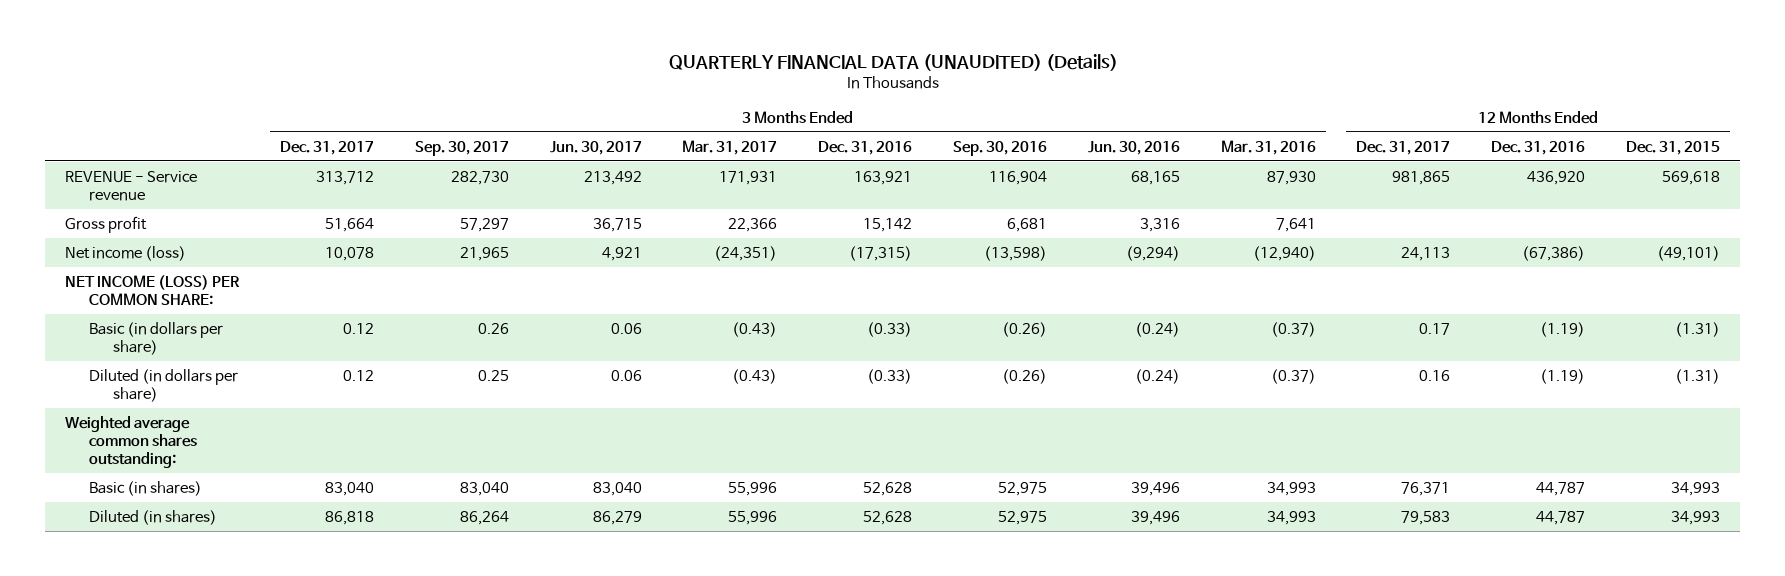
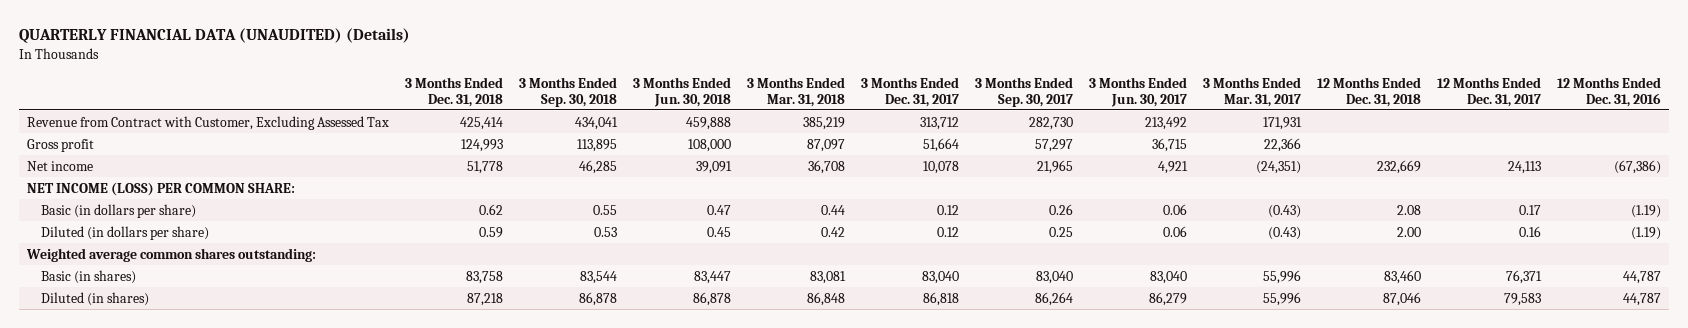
- | 3 Months Ended Dec. 31, 2017 | 3 Months Ended Sep. 30, 2017 | 3 Months Ended Jun. 30, 2017 | 3 Months Ended Mar. 31, 2017 | 3 Months Ended Dec. 31, 2016 | 3 Months Ended Sep. 30, 2016 | 3 Months Ended Jun. 30, 2016 | 3 Months Ended Mar. 31, 2016 | 12 Months Ended Dec. 31, 2017 | 12 Months Ended Dec. 31, 2016 | 12 Months Ended Dec. 31, 2015
+ | 3 Months Ended Dec. 31, 2018 | 3 Months Ended Sep. 30, 2018 | 3 Months Ended Jun. 30, 2018 | 3 Months Ended Mar. 31, 2018 | 3 Months Ended Dec. 31, 2017 | 3 Months Ended Sep. 30, 2017 | 3 Months Ended Jun. 30, 2017 | 3 Months Ended Mar. 31, 2017 | 12 Months Ended Dec. 31, 2018 | 12 Months Ended Dec. 31, 2017 | 12 Months Ended Dec. 31, 2016
- REVENUE - Service revenue | 313,712 | 282,730 | 213,492 | 171,931 | 163,921 | 116,904 | 68,165 | 87,930 | 981,865 | 436,920 | 569,618
+ Revenue from Contract with Customer, Excluding Assessed Tax | 425,414 | 434,041 | 459,888 | 385,219 | 313,712 | 282,730 | 213,492 | 171,931 | | |
- Net income (loss) | 10,078 | 21,965 | 4,921 | (24,351) | (17,315) | (13,598) | (9,294) | (12,940) | 24,113 | (67,386) | (49,101)
+ Net income | 51,778 | 46,285 | 39,091 | 36,708 | 10,078 | 21,965 | 4,921 | (24,351) | 232,669 | 24,113 | (67,386)

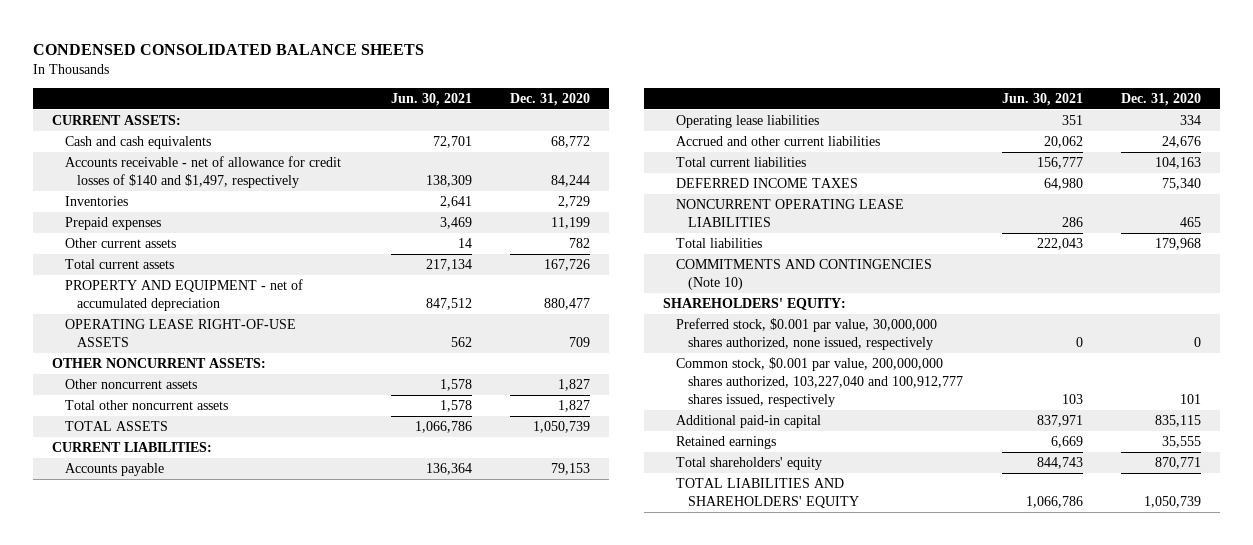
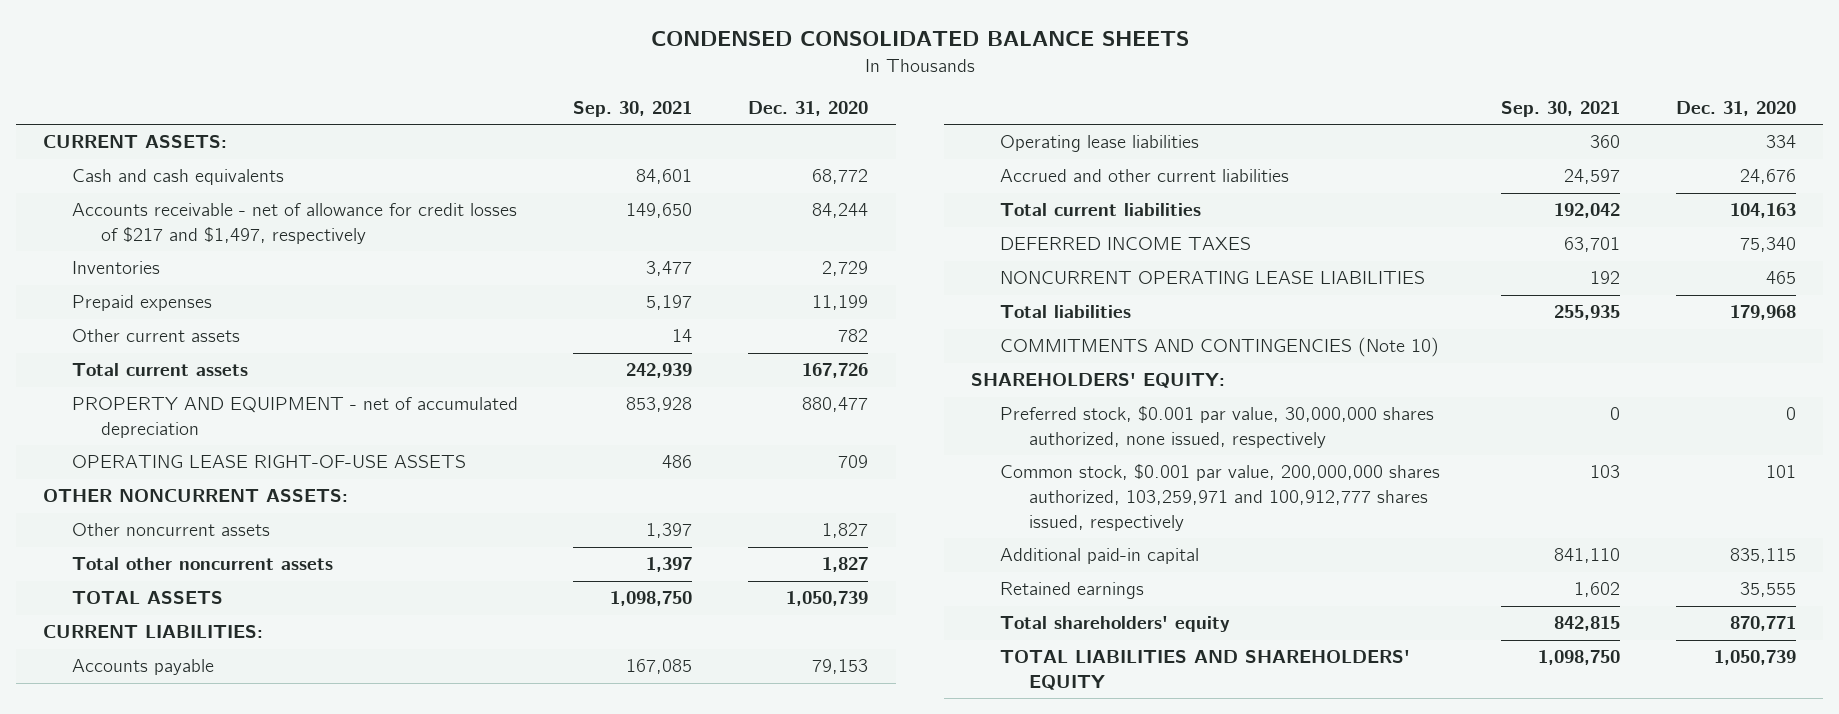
- | Jun. 30, 2021 | Dec. 31, 2020
+ | Sep. 30, 2021 | Dec. 31, 2020
- Accounts receivable - net of allowance for credit losses of $140 and $1,497, respectively | 138,309 | 84,244
+ Accounts receivable - net of allowance for credit losses of $217 and $1,497, respectively | 149,650 | 84,244
- Common stock, $0.001 par value, 200,000,000 shares authorized, 103,227,040 and 100,912,777 shares issued, respectively | 103 | 101
+ Common stock, $0.001 par value, 200,000,000 shares authorized, 103,259,971 and 100,912,777 shares issued, respectively | 103 | 101

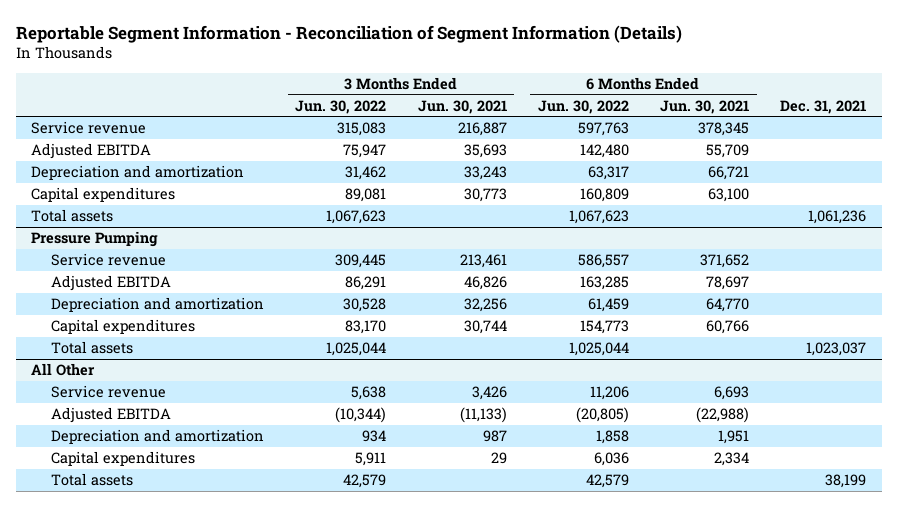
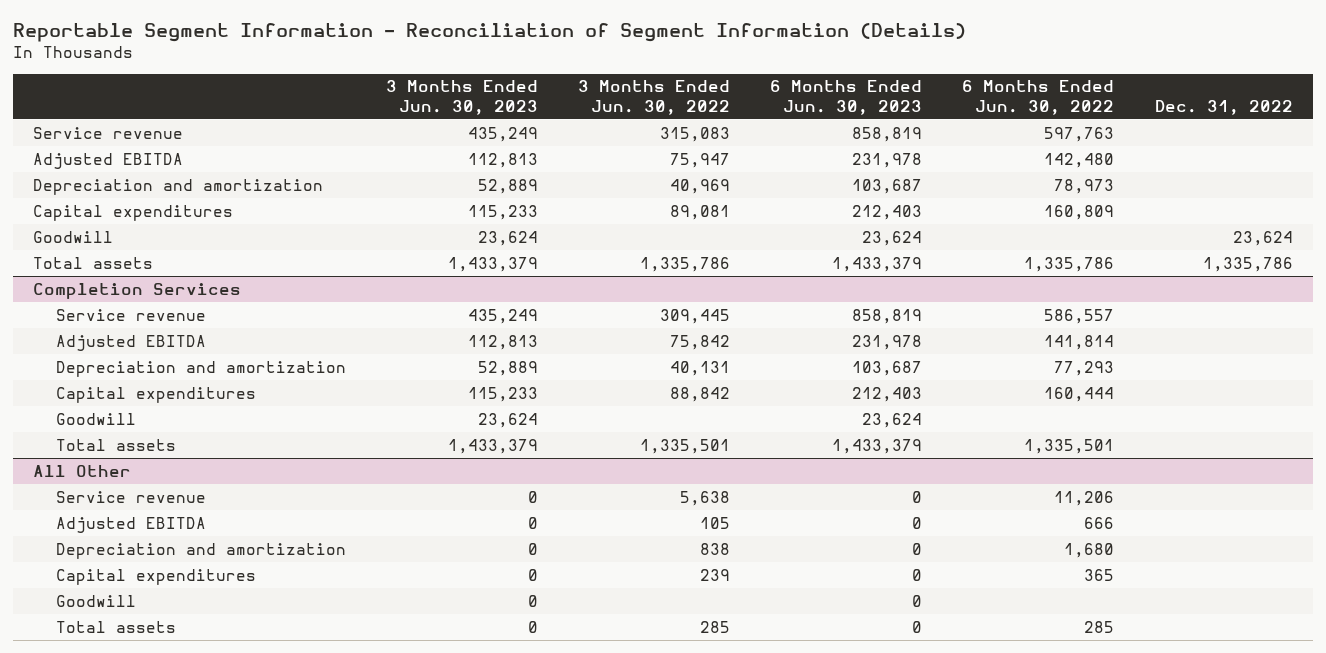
- | 3 Months Ended Jun. 30, 2022 | 3 Months Ended Jun. 30, 2021 | 6 Months Ended Jun. 30, 2022 | 6 Months Ended Jun. 30, 2021 | Dec. 31, 2021
+ | 3 Months Ended Jun. 30, 2023 | 3 Months Ended Jun. 30, 2022 | 6 Months Ended Jun. 30, 2023 | 6 Months Ended Jun. 30, 2022 | Dec. 31, 2022
- Depreciation and amortization | 31,462 | 33,243 | 63,317 | 66,721 |
+ Depreciation and amortization | 52,889 | 40,969 | 103,687 | 78,973 |
- Total assets | 1,067,623 | | 1,067,623 | | 1,061,236
- Pressure Pumping
+ Goodwill | 23,624 | | 23,624 | | 23,624
+ Total assets | 1,433,379 | 1,335,786 | 1,433,379 | 1,335,786 | 1,335,786
+ Completion Services
- Adjusted EBITDA | 86,291 | 46,826 | 163,285 | 78,697 |
- Depreciation and amortization | 30,528 | 32,256 | 61,459 | 64,770 |
- Capital expenditures | 83,170 | 30,744 | 154,773 | 60,766 |
- Total assets | 1,025,044 | | 1,025,044 | | 1,023,037
+ Adjusted EBITDA | 112,813 | 75,842 | 231,978 | 141,814 |
+ Depreciation and amortization | 52,889 | 40,131 | 103,687 | 77,293 |
+ Capital expenditures | 115,233 | 88,842 | 212,403 | 160,444 |
+ Goodwill | 23,624 | | 23,624 | |
+ Total assets | 1,433,379 | 1,335,501 | 1,433,379 | 1,335,501 |
@ All Other
- Adjusted EBITDA | (10,344) | (11,133) | (20,805) | (22,988) |
- Depreciation and amortization | 934 | 987 | 1,858 | 1,951 |
- Capital expenditures | 5,911 | 29 | 6,036 | 2,334 |
- Total assets | 42,579 | | 42,579 | | 38,199
+ Adjusted EBITDA | 0 | 105 | 0 | 666 |
+ Depreciation and amortization | 0 | 838 | 0 | 1,680 |
+ Capital expenditures | 0 | 239 | 0 | 365 |
+ Goodwill | 0 | | 0 | |
+ Total assets | 0 | 285 | 0 | 285 |

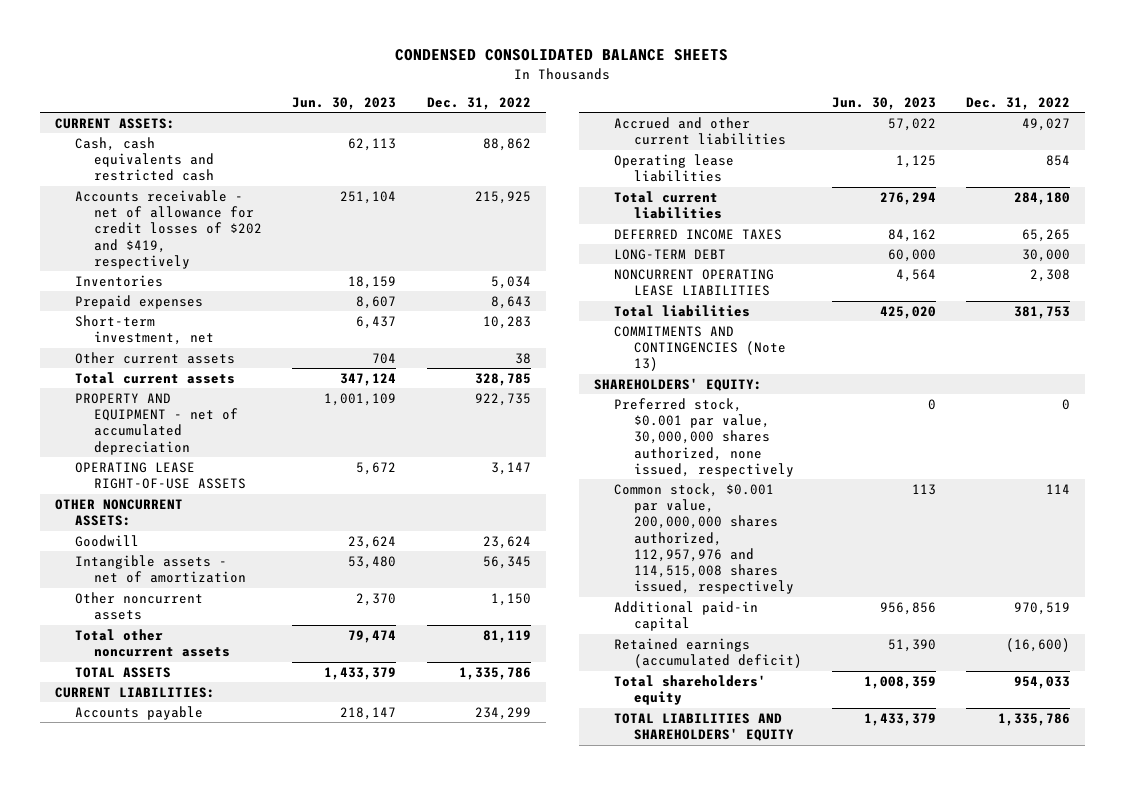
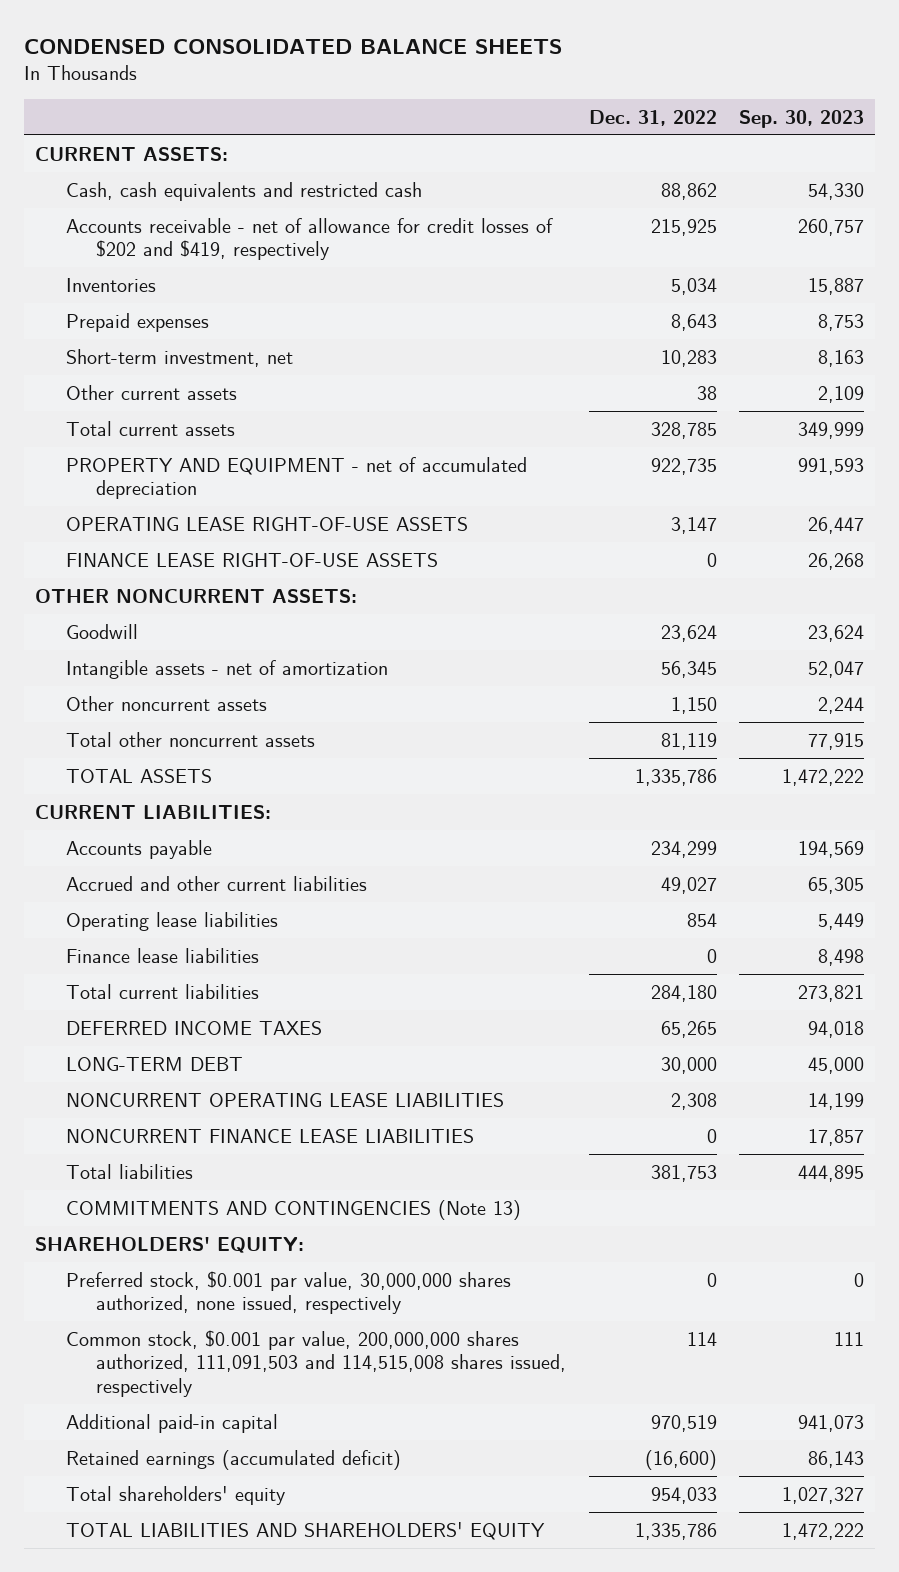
- | Jun. 30, 2023 | Dec. 31, 2022
+ | Dec. 31, 2022 | Sep. 30, 2023
+ FINANCE LEASE RIGHT-OF-USE ASSETS | 0 | 26,268
+ Finance lease liabilities | 0 | 8,498
+ NONCURRENT FINANCE LEASE LIABILITIES | 0 | 17,857
- Common stock, $0.001 par value, 200,000,000 shares authorized, 112,957,976 and 114,515,008 shares issued, respectively | 113 | 114
+ Common stock, $0.001 par value, 200,000,000 shares authorized, 111,091,503 and 114,515,008 shares issued, respectively | 114 | 111

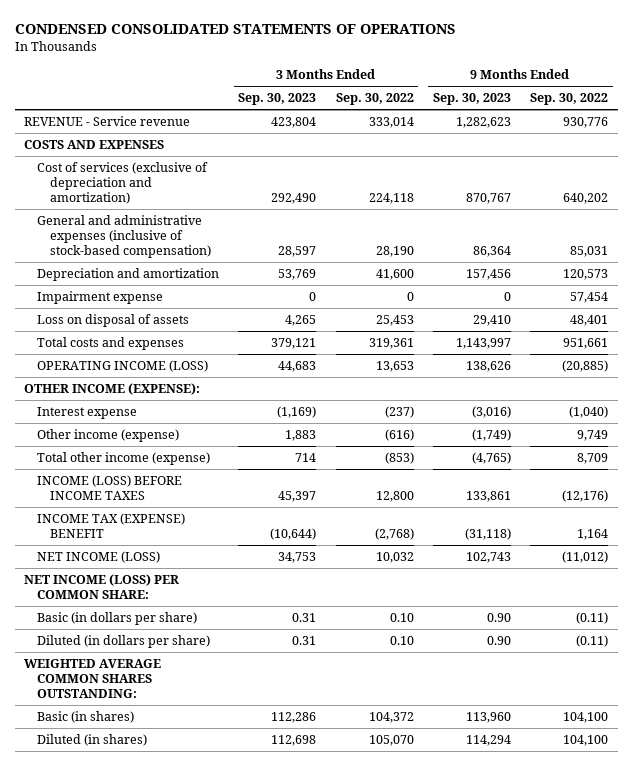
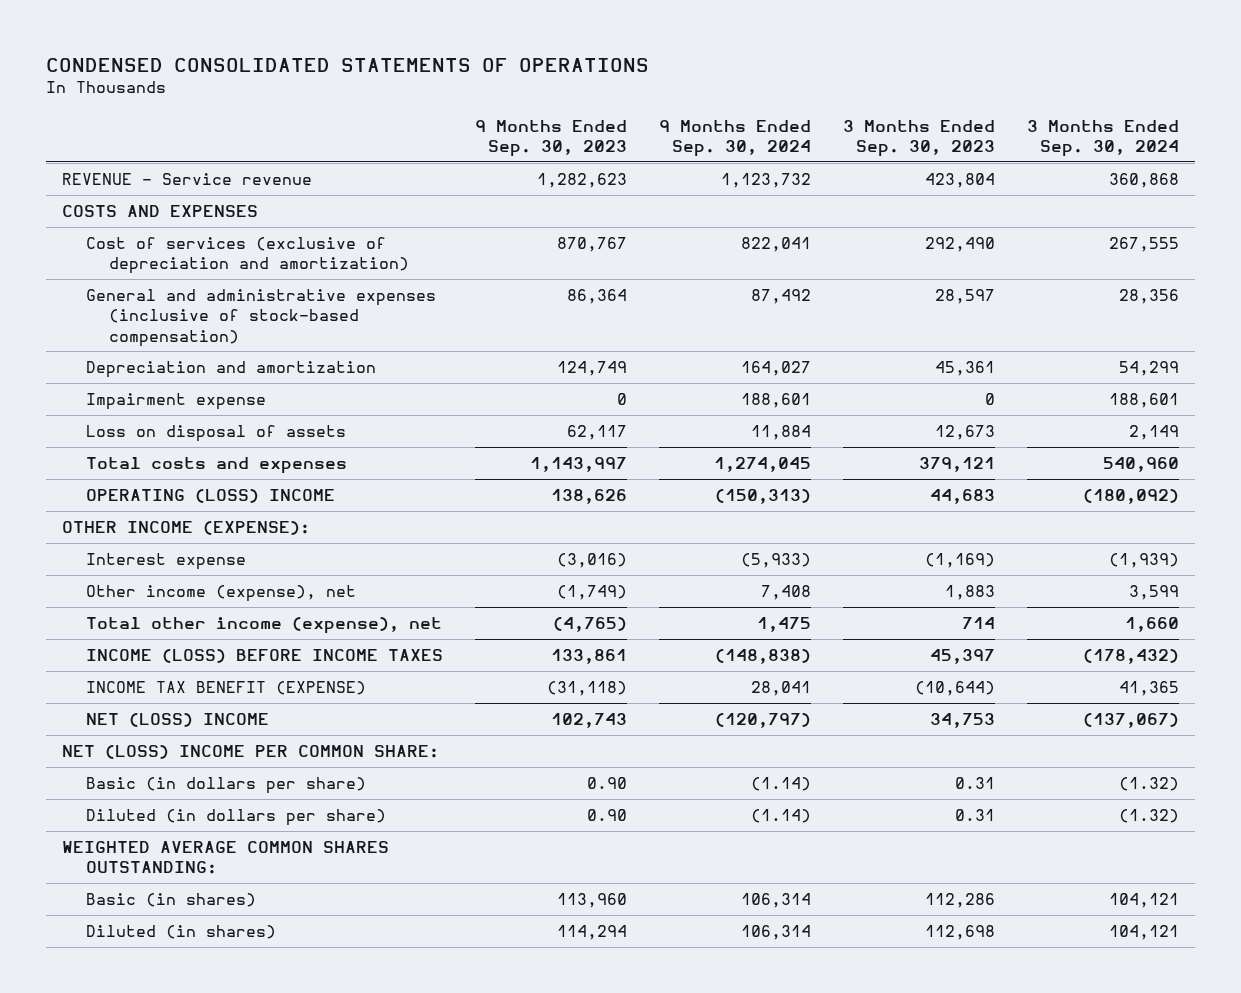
- | 3 Months Ended Sep. 30, 2023 | 3 Months Ended Sep. 30, 2022 | 9 Months Ended Sep. 30, 2023 | 9 Months Ended Sep. 30, 2022
+ | 9 Months Ended Sep. 30, 2023 | 9 Months Ended Sep. 30, 2024 | 3 Months Ended Sep. 30, 2023 | 3 Months Ended Sep. 30, 2024
- Depreciation and amortization | 53,769 | 41,600 | 157,456 | 120,573
+ Depreciation and amortization | 124,749 | 164,027 | 45,361 | 54,299
- Loss on disposal of assets | 4,265 | 25,453 | 29,410 | 48,401
+ Loss on disposal of assets | 62,117 | 11,884 | 12,673 | 2,149
- OPERATING INCOME (LOSS) | 44,683 | 13,653 | 138,626 | (20,885)
+ OPERATING (LOSS) INCOME | 138,626 | (150,313) | 44,683 | (180,092)
- Other income (expense) | 1,883 | (616) | (1,749) | 9,749
- Total other income (expense) | 714 | (853) | (4,765) | 8,709
+ Other income (expense), net | (1,749) | 7,408 | 1,883 | 3,599
+ Total other income (expense), net | (4,765) | 1,475 | 714 | 1,660
- INCOME TAX (EXPENSE) BENEFIT | (10,644) | (2,768) | (31,118) | 1,164
- NET INCOME (LOSS) | 34,753 | 10,032 | 102,743 | (11,012)
- NET INCOME (LOSS) PER COMMON SHARE:
+ INCOME TAX BENEFIT (EXPENSE) | (31,118) | 28,041 | (10,644) | 41,365
+ NET (LOSS) INCOME | 102,743 | (120,797) | 34,753 | (137,067)
+ NET (LOSS) INCOME PER COMMON SHARE:

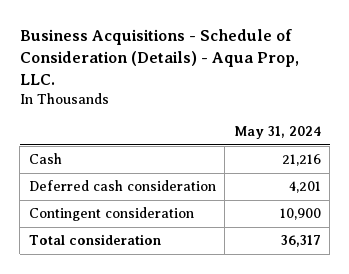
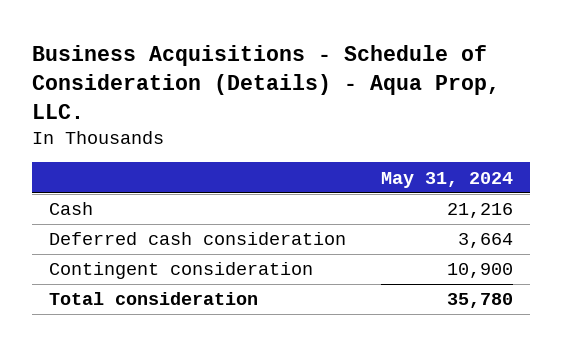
- Deferred cash consideration | 4,201
+ Deferred cash consideration | 3,664
- Total consideration | 36,317
+ Total consideration | 35,780

